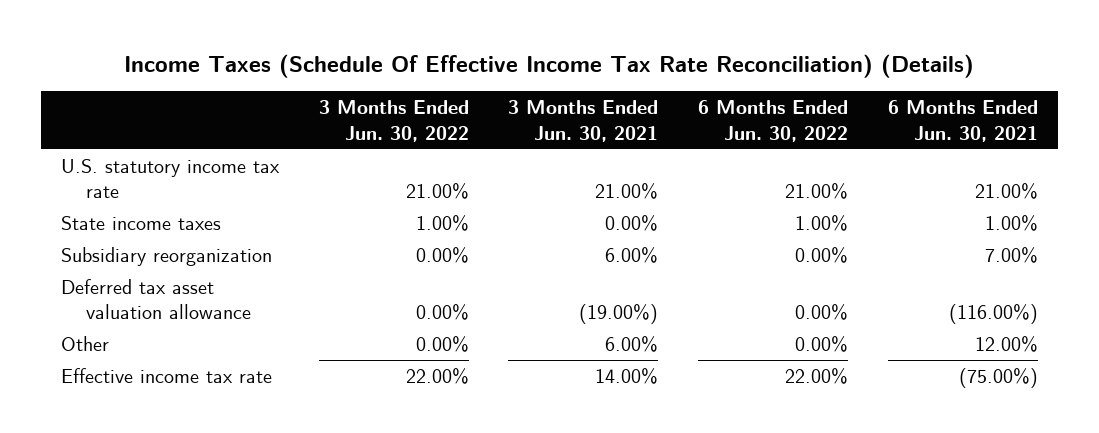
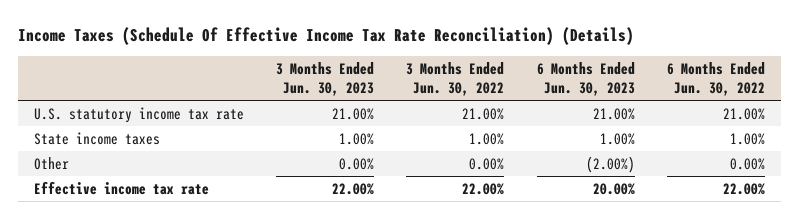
- | 3 Months Ended Jun. 30, 2022 | 3 Months Ended Jun. 30, 2021 | 6 Months Ended Jun. 30, 2022 | 6 Months Ended Jun. 30, 2021
+ | 3 Months Ended Jun. 30, 2023 | 3 Months Ended Jun. 30, 2022 | 6 Months Ended Jun. 30, 2023 | 6 Months Ended Jun. 30, 2022
- Subsidiary reorganization | 0.00% | 6.00% | 0.00% | 7.00%
- Deferred tax asset valuation allowance | 0.00% | (19.00%) | 0.00% | (116.00%)

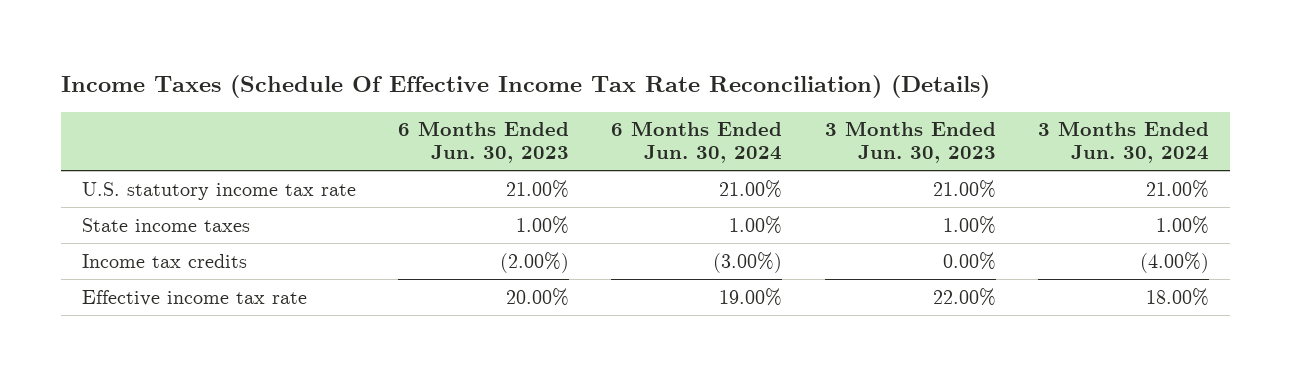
- | 3 Months Ended Jun. 30, 2023 | 3 Months Ended Jun. 30, 2022 | 6 Months Ended Jun. 30, 2023 | 6 Months Ended Jun. 30, 2022
+ | 6 Months Ended Jun. 30, 2023 | 6 Months Ended Jun. 30, 2024 | 3 Months Ended Jun. 30, 2023 | 3 Months Ended Jun. 30, 2024
- Other | 0.00% | 0.00% | (2.00%) | 0.00%
+ Income tax credits | (2.00%) | (3.00%) | 0.00% | (4.00%)

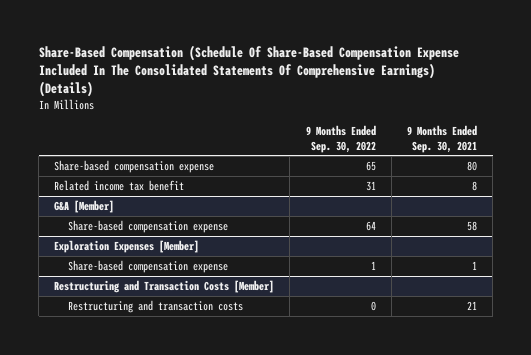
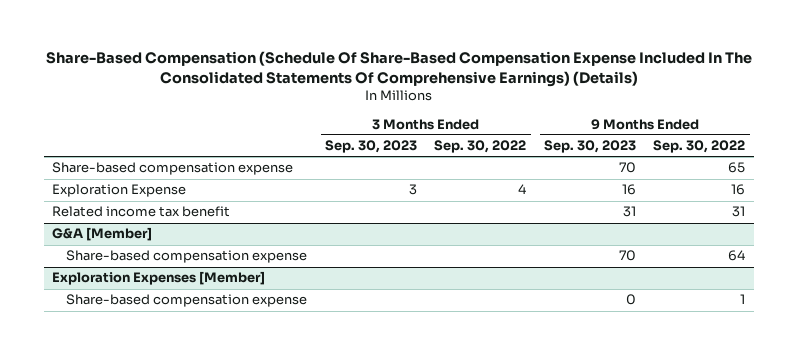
- | 9 Months Ended Sep. 30, 2022 | 9 Months Ended Sep. 30, 2021
+ | 3 Months Ended Sep. 30, 2023 | 3 Months Ended Sep. 30, 2022 | 9 Months Ended Sep. 30, 2023 | 9 Months Ended Sep. 30, 2022
+ Exploration Expense | 3 | 4 | 16 | 16
- Restructuring and Transaction Costs [Member]
- Restructuring and transaction costs | 0 | 21

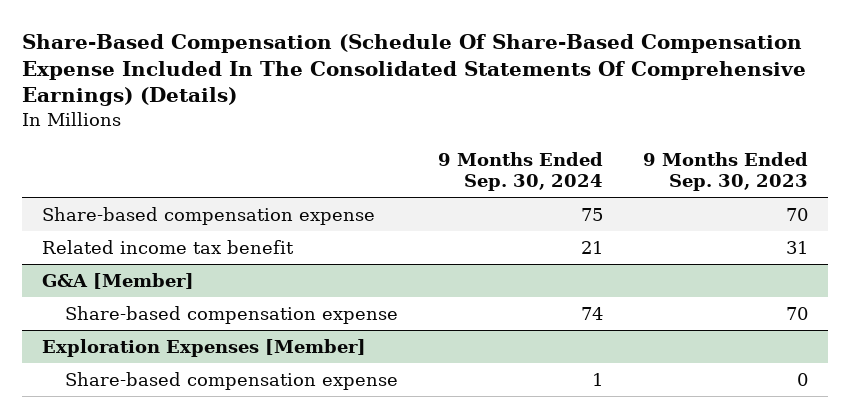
- | 3 Months Ended Sep. 30, 2023 | 3 Months Ended Sep. 30, 2022 | 9 Months Ended Sep. 30, 2023 | 9 Months Ended Sep. 30, 2022
+ | 9 Months Ended Sep. 30, 2024 | 9 Months Ended Sep. 30, 2023
- Exploration Expense | 3 | 4 | 16 | 16

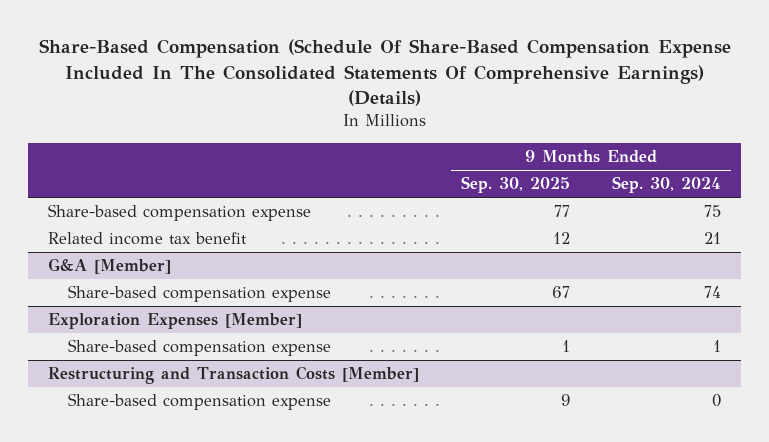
- | 9 Months Ended Sep. 30, 2024 | 9 Months Ended Sep. 30, 2023
+ | 9 Months Ended Sep. 30, 2025 | 9 Months Ended Sep. 30, 2024
+ Restructuring and Transaction Costs [Member]
+ Share-based compensation expense | 9 | 0

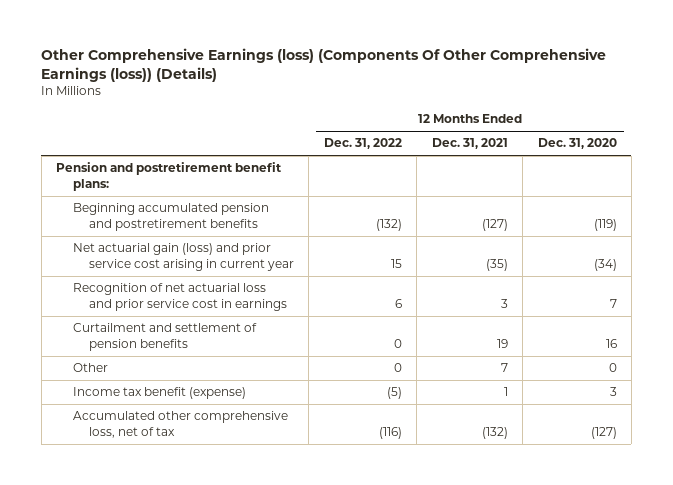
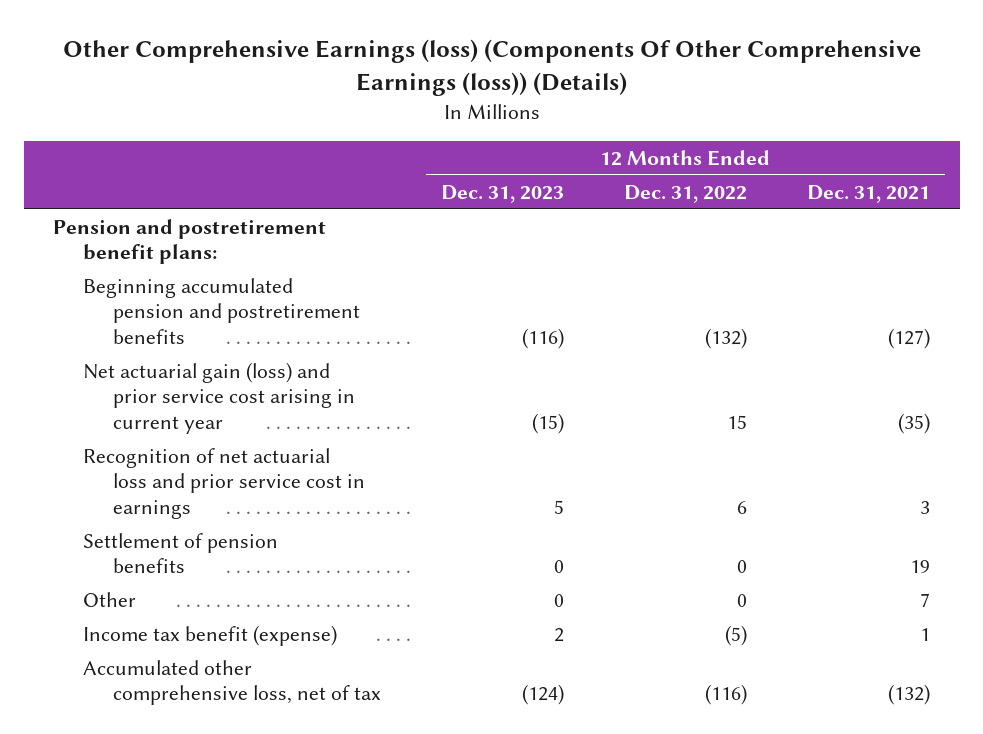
- | 12 Months Ended Dec. 31, 2022 | 12 Months Ended Dec. 31, 2021 | 12 Months Ended Dec. 31, 2020
+ | 12 Months Ended Dec. 31, 2023 | 12 Months Ended Dec. 31, 2022 | 12 Months Ended Dec. 31, 2021
- Curtailment and settlement of pension benefits | 0 | 19 | 16
+ Settlement of pension benefits | 0 | 0 | 19

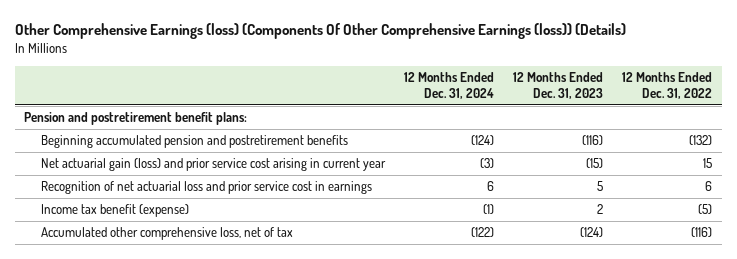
- | 12 Months Ended Dec. 31, 2023 | 12 Months Ended Dec. 31, 2022 | 12 Months Ended Dec. 31, 2021
+ | 12 Months Ended Dec. 31, 2024 | 12 Months Ended Dec. 31, 2023 | 12 Months Ended Dec. 31, 2022
- Settlement of pension benefits | 0 | 0 | 19
- Other | 0 | 0 | 7

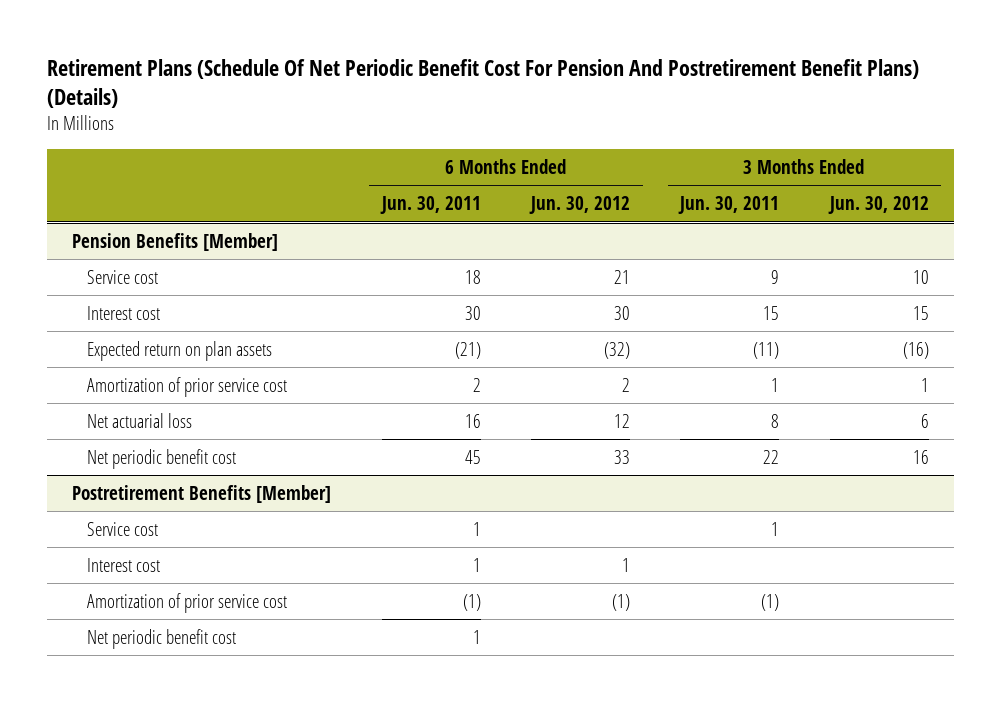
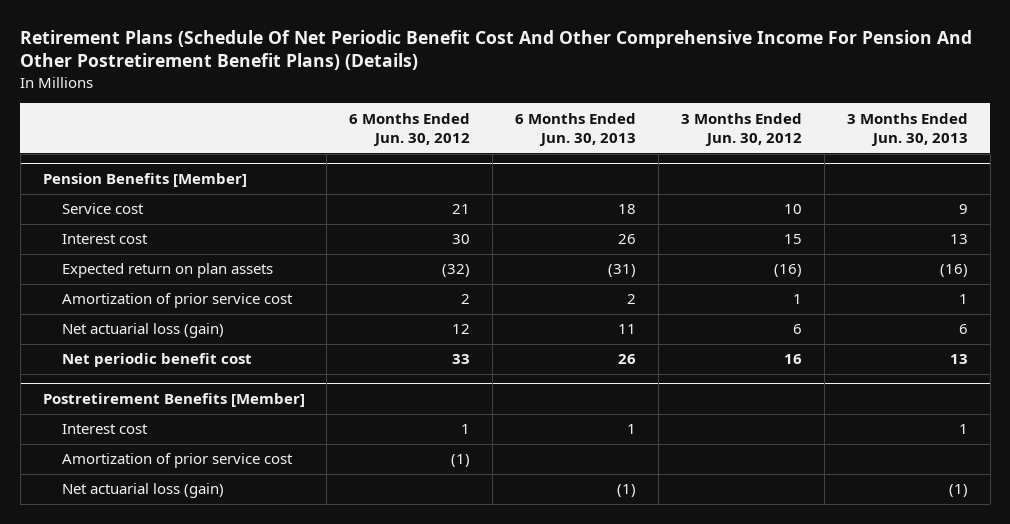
- Retirement Plans (Schedule Of Net Periodic Benefit Cost For Pension And Postretirement Benefit Plans) (Details)
+ Retirement Plans (Schedule Of Net Periodic Benefit Cost And Other Comprehensive Income For Pension And Other Postretirement Benefit Plans) (Details)
- | 6 Months Ended Jun. 30, 2011 | 6 Months Ended Jun. 30, 2012 | 3 Months Ended Jun. 30, 2011 | 3 Months Ended Jun. 30, 2012
+ | 6 Months Ended Jun. 30, 2012 | 6 Months Ended Jun. 30, 2013 | 3 Months Ended Jun. 30, 2012 | 3 Months Ended Jun. 30, 2013
@ Pension Benefits [Member]
- Net actuarial loss | 16 | 12 | 8 | 6
+ Net actuarial loss (gain) | 12 | 11 | 6 | 6
@ Postretirement Benefits [Member]
- Service cost | 1 | | 1 |
- Net periodic benefit cost | 1 | | |
+ Net actuarial loss (gain) | | (1) | | (1)

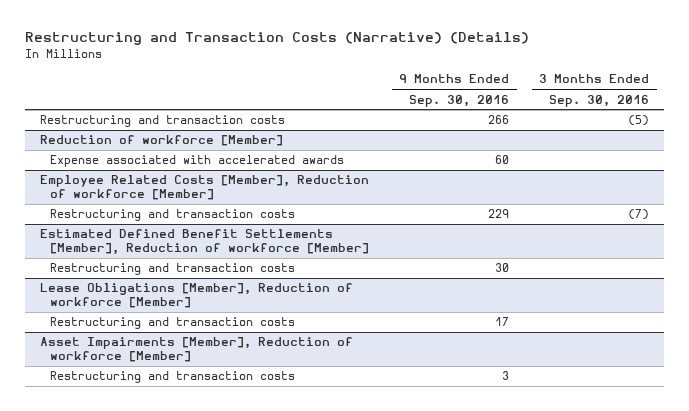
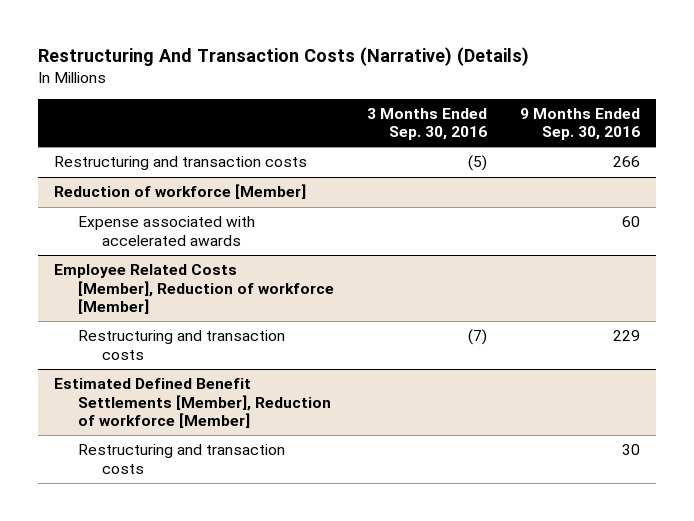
- Restructuring and Transaction Costs (Narrative) (Details)
+ Restructuring And Transaction Costs (Narrative) (Details)
- | 9 Months Ended Sep. 30, 2016 | 3 Months Ended Sep. 30, 2016
+ | 3 Months Ended Sep. 30, 2016 | 9 Months Ended Sep. 30, 2016
- Lease Obligations [Member], Reduction of workforce [Member]
- Restructuring and transaction costs | 17 |
- Asset Impairments [Member], Reduction of workforce [Member]
- Restructuring and transaction costs | 3 |

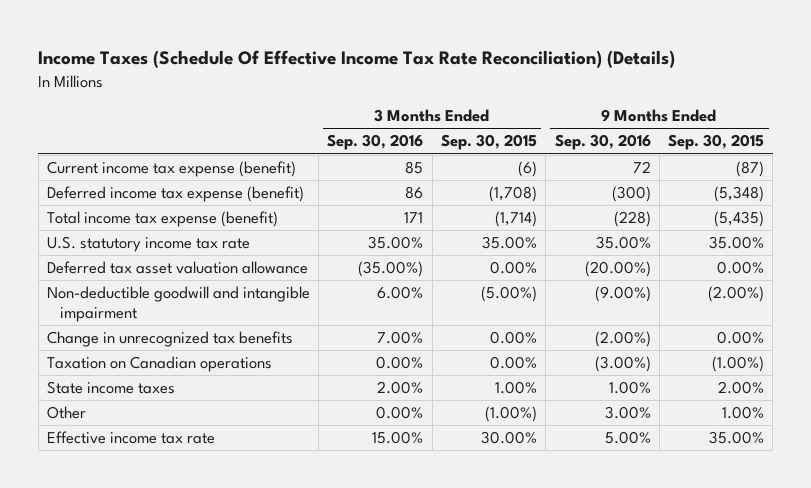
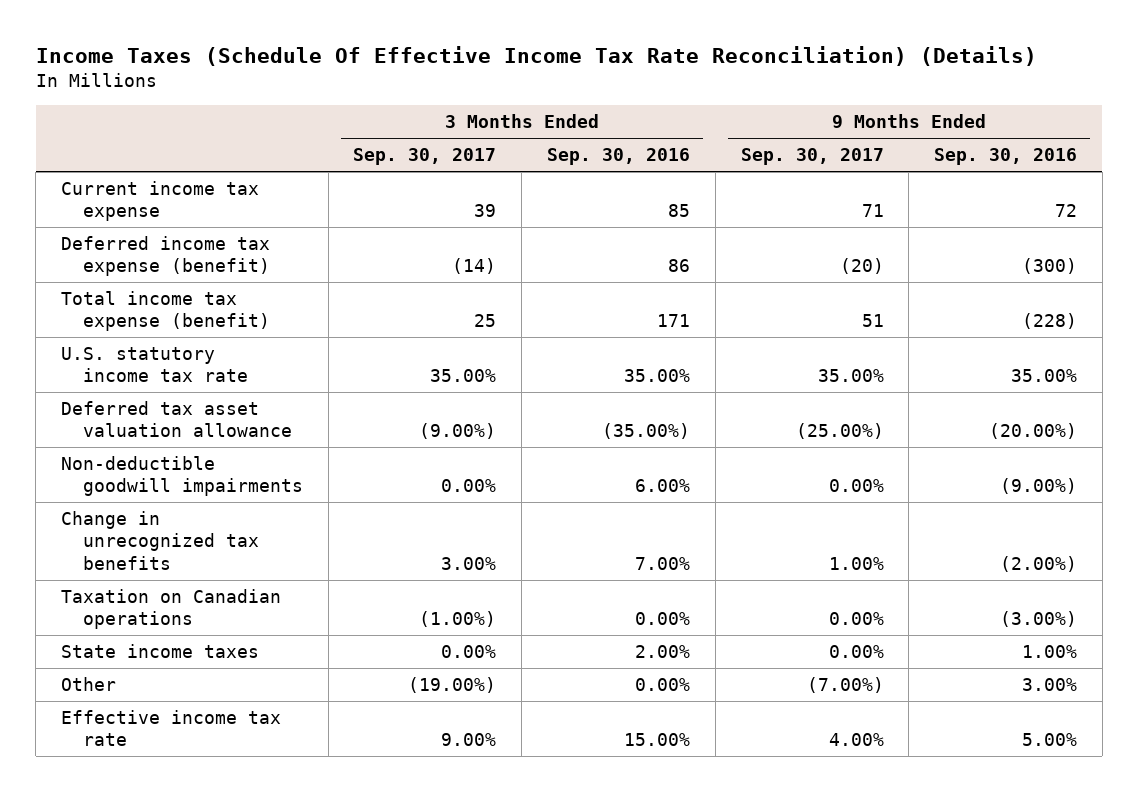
- | 3 Months Ended Sep. 30, 2016 | 3 Months Ended Sep. 30, 2015 | 9 Months Ended Sep. 30, 2016 | 9 Months Ended Sep. 30, 2015
+ | 3 Months Ended Sep. 30, 2017 | 3 Months Ended Sep. 30, 2016 | 9 Months Ended Sep. 30, 2017 | 9 Months Ended Sep. 30, 2016
- Current income tax expense (benefit) | 85 | (6) | 72 | (87)
+ Current income tax expense | 39 | 85 | 71 | 72
- Non-deductible goodwill and intangible impairment | 6.00% | (5.00%) | (9.00%) | (2.00%)
+ Non-deductible goodwill impairments | 0.00% | 6.00% | 0.00% | (9.00%)

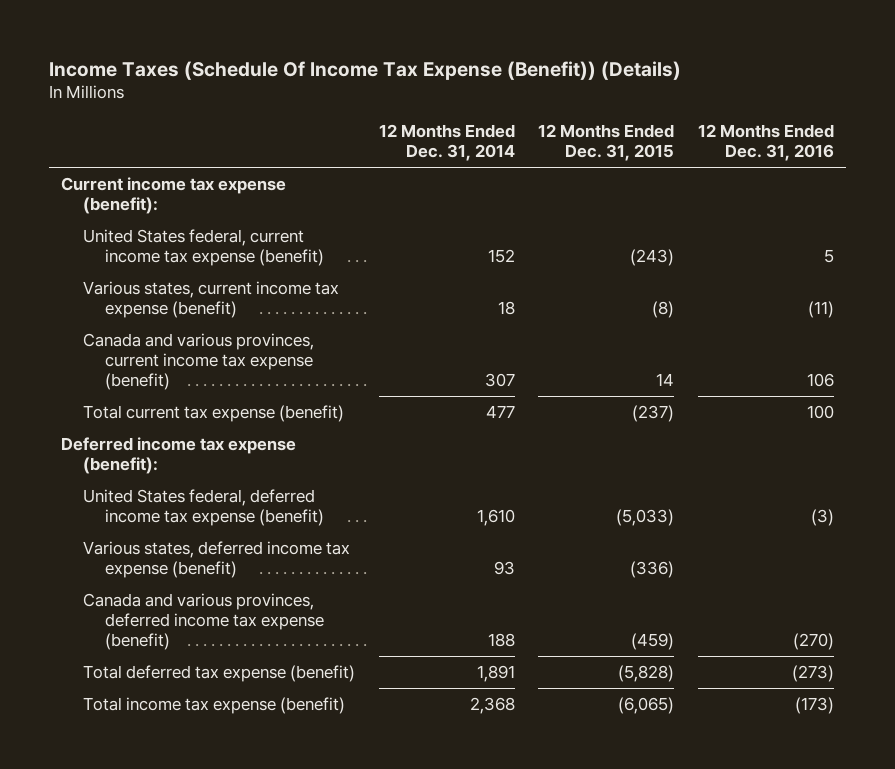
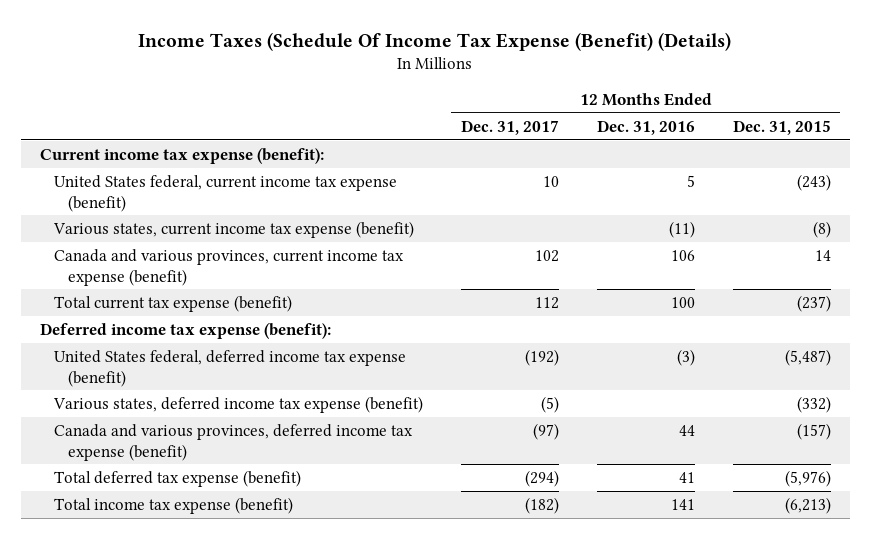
- Income Taxes (Schedule Of Income Tax Expense (Benefit)) (Details)
+ Income Taxes (Schedule Of Income Tax Expense (Benefit) (Details)
- | 12 Months Ended Dec. 31, 2014 | 12 Months Ended Dec. 31, 2015 | 12 Months Ended Dec. 31, 2016
+ | 12 Months Ended Dec. 31, 2017 | 12 Months Ended Dec. 31, 2016 | 12 Months Ended Dec. 31, 2015
- United States federal, deferred income tax expense (benefit) | 1,610 | (5,033) | (3)
- Various states, deferred income tax expense (benefit) | 93 | (336) |
- Canada and various provinces, deferred income tax expense (benefit) | 188 | (459) | (270)
- Total deferred tax expense (benefit) | 1,891 | (5,828) | (273)
- Total income tax expense (benefit) | 2,368 | (6,065) | (173)
+ United States federal, deferred income tax expense (benefit) | (192) | (3) | (5,487)
+ Various states, deferred income tax expense (benefit) | (5) | | (332)
+ Canada and various provinces, deferred income tax expense (benefit) | (97) | 44 | (157)
+ Total deferred tax expense (benefit) | (294) | 41 | (5,976)
+ Total income tax expense (benefit) | (182) | 141 | (6,213)

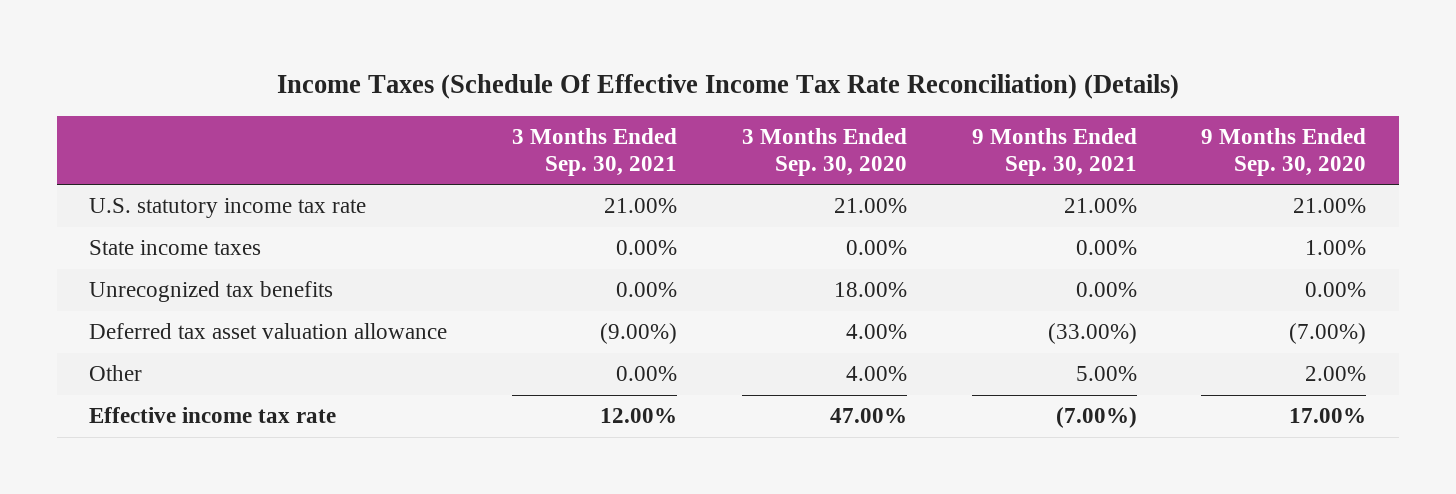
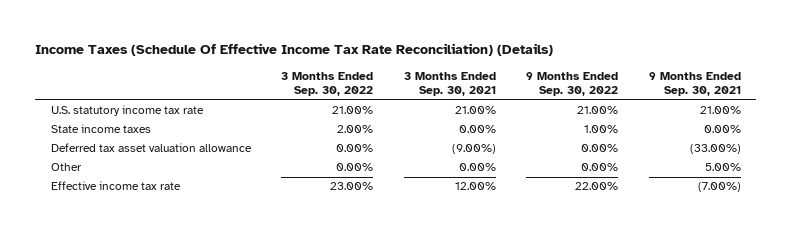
- | 3 Months Ended Sep. 30, 2021 | 3 Months Ended Sep. 30, 2020 | 9 Months Ended Sep. 30, 2021 | 9 Months Ended Sep. 30, 2020
+ | 3 Months Ended Sep. 30, 2022 | 3 Months Ended Sep. 30, 2021 | 9 Months Ended Sep. 30, 2022 | 9 Months Ended Sep. 30, 2021
- Unrecognized tax benefits | 0.00% | 18.00% | 0.00% | 0.00%

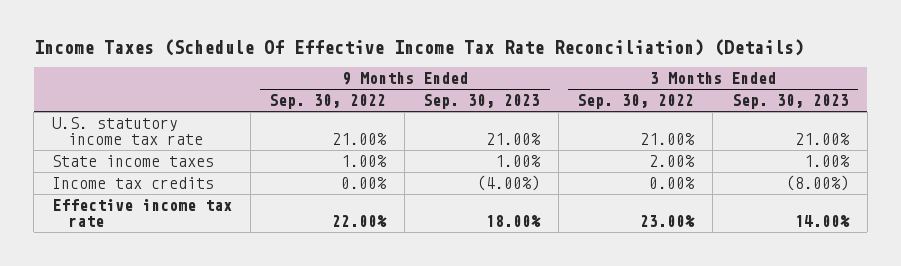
- | 3 Months Ended Sep. 30, 2022 | 3 Months Ended Sep. 30, 2021 | 9 Months Ended Sep. 30, 2022 | 9 Months Ended Sep. 30, 2021
+ | 9 Months Ended Sep. 30, 2022 | 9 Months Ended Sep. 30, 2023 | 3 Months Ended Sep. 30, 2022 | 3 Months Ended Sep. 30, 2023
- Deferred tax asset valuation allowance | 0.00% | (9.00%) | 0.00% | (33.00%)
- Other | 0.00% | 0.00% | 0.00% | 5.00%
+ Income tax credits | 0.00% | (4.00%) | 0.00% | (8.00%)

